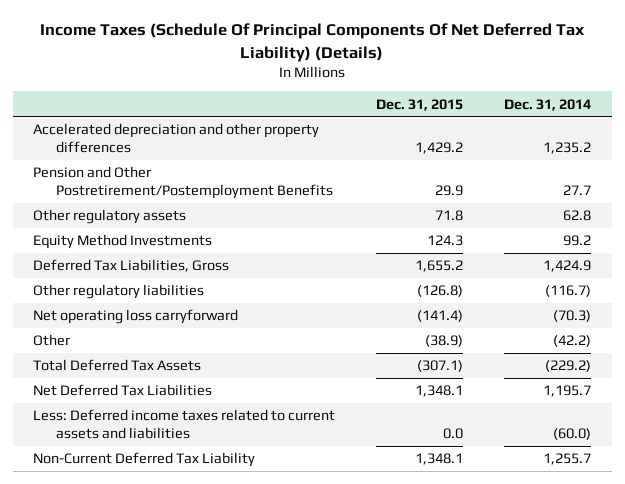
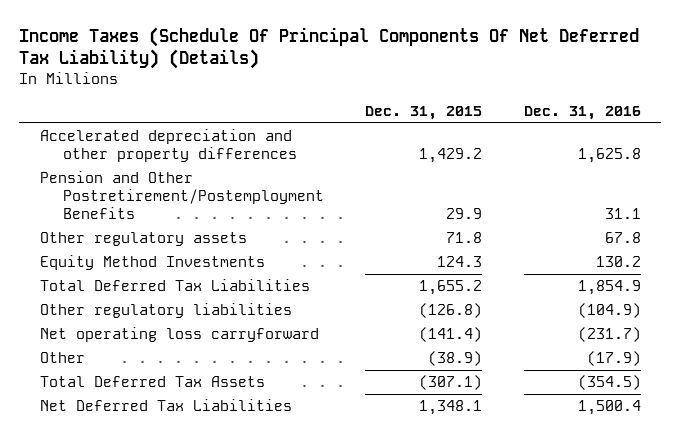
- | Dec. 31, 2015 | Dec. 31, 2014
+ | Dec. 31, 2015 | Dec. 31, 2016
- Deferred Tax Liabilities, Gross | 1,655.2 | 1,424.9
+ Total Deferred Tax Liabilities | 1,655.2 | 1,854.9
- Less: Deferred income taxes related to current assets and liabilities | 0.0 | (60.0)
- Non-Current Deferred Tax Liability | 1,348.1 | 1,255.7

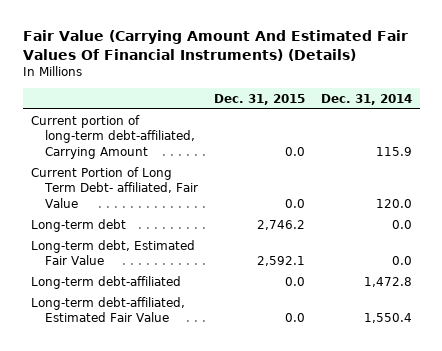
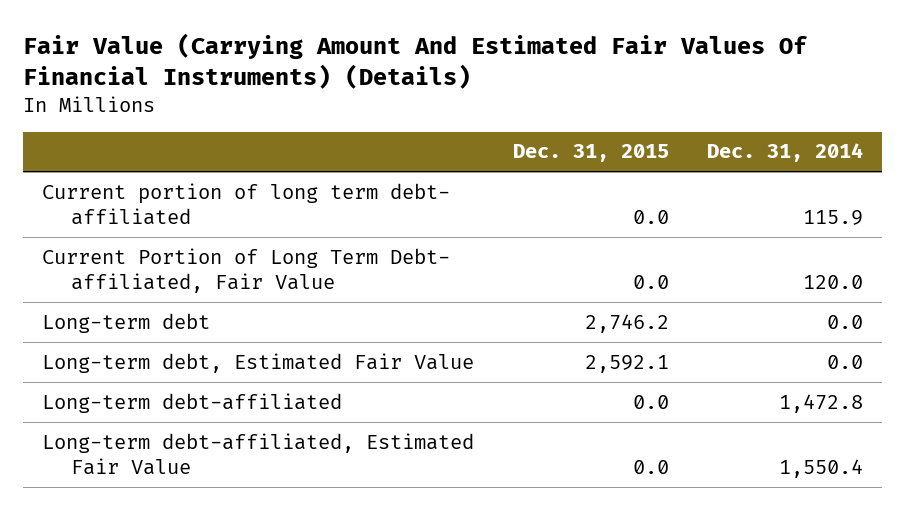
- Current portion of long-term debt-affiliated, Carrying Amount | 0.0 | 115.9
+ Current portion of long term debt- affiliated | 0.0 | 115.9

